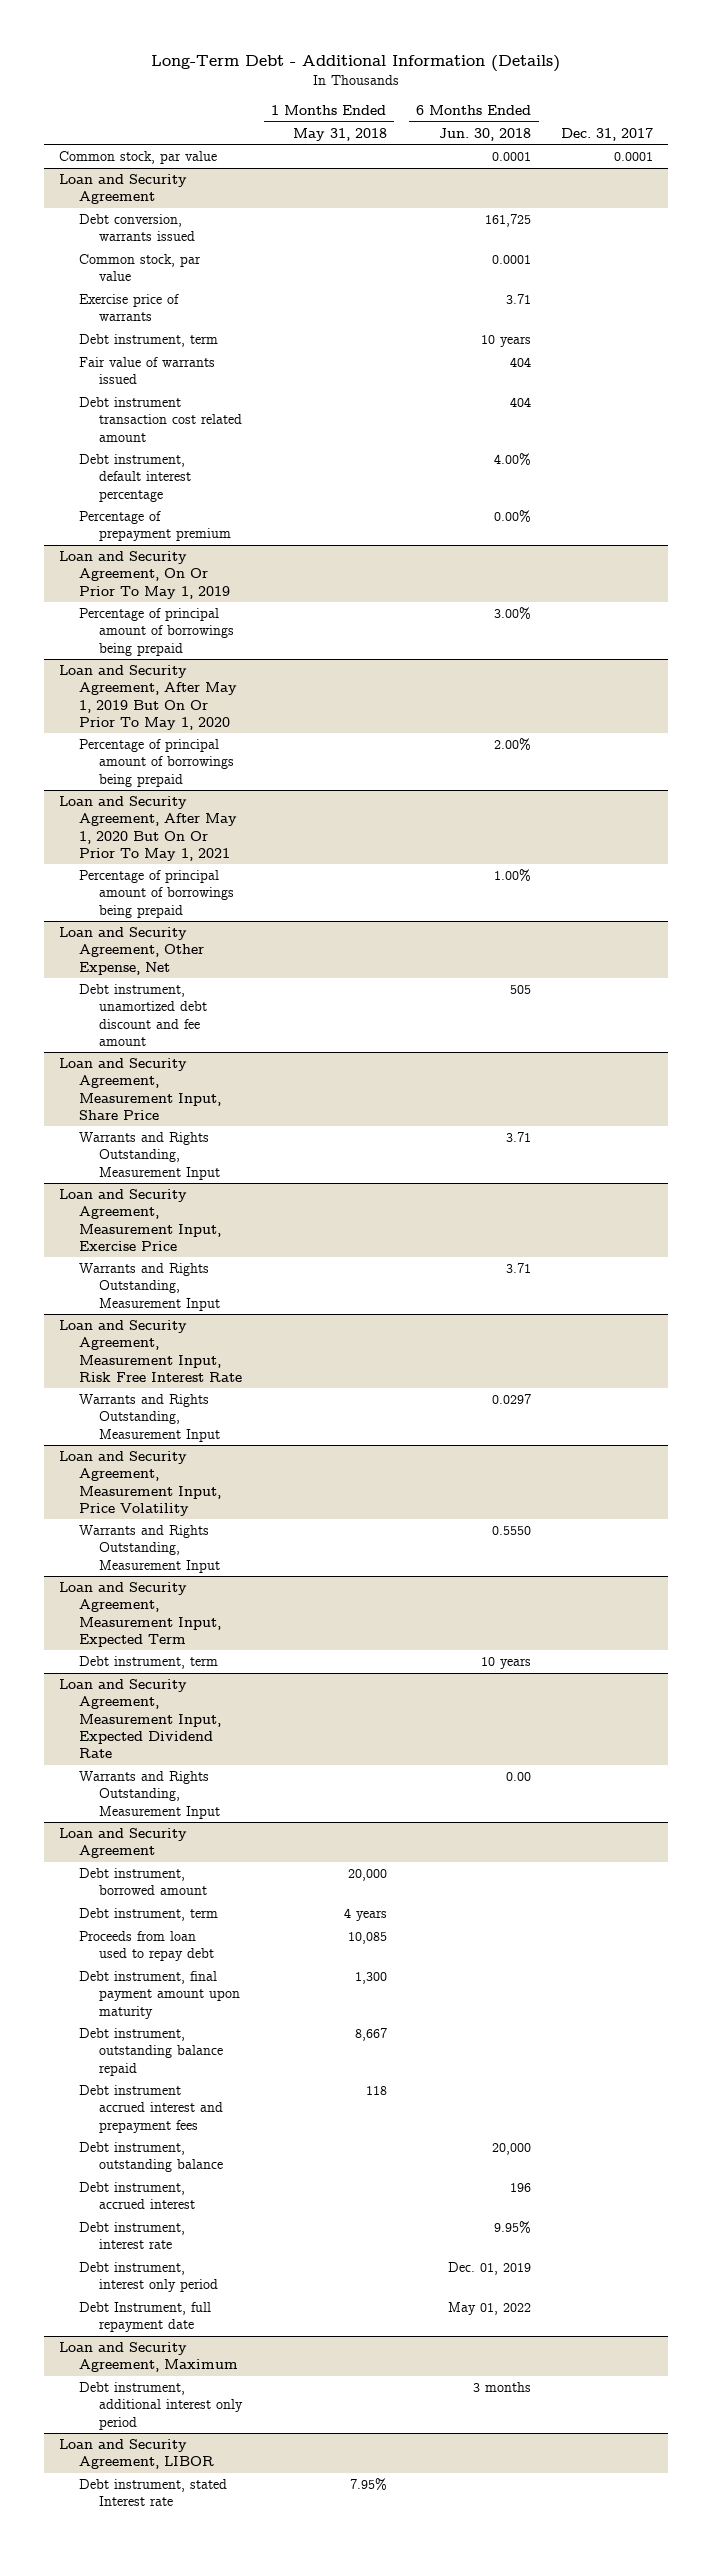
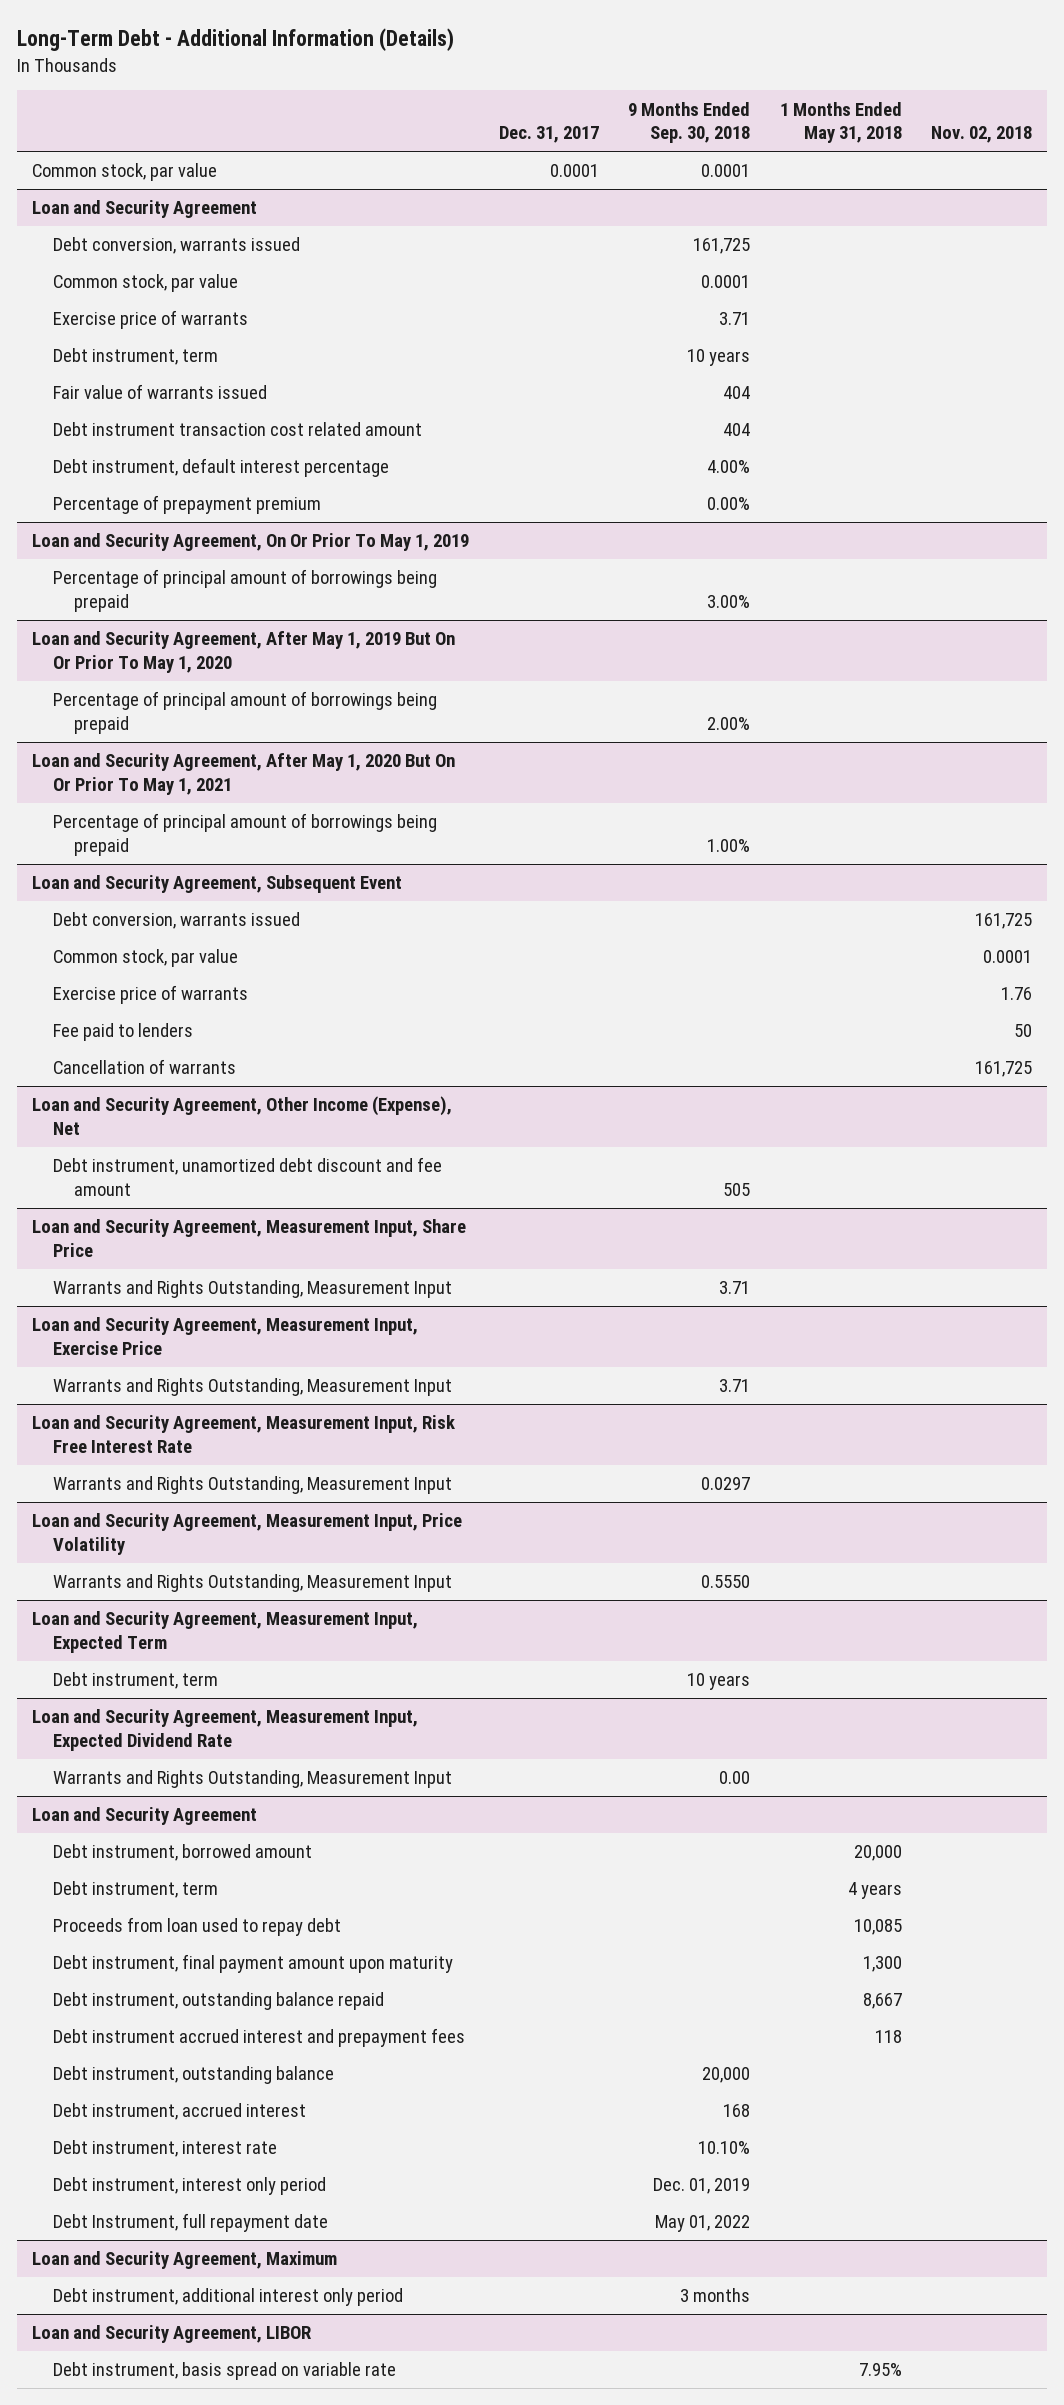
- | 1 Months Ended May 31, 2018 | 6 Months Ended Jun. 30, 2018 | Dec. 31, 2017
+ | Dec. 31, 2017 | 9 Months Ended Sep. 30, 2018 | 1 Months Ended May 31, 2018 | Nov. 02, 2018
- Loan and Security Agreement, Other Expense, Net
+ Loan and Security Agreement, Subsequent Event
+ Debt conversion, warrants issued | | | | 161,725
+ Common stock, par value | | | | 0.0001
+ Exercise price of warrants | | | | 1.76
+ Fee paid to lenders | | | | 50
+ Cancellation of warrants | | | | 161,725
+ Loan and Security Agreement, Other Income (Expense), Net
@ Loan and Security Agreement, LIBOR
- Debt instrument, stated Interest rate | 7.95% | |
+ Debt instrument, basis spread on variable rate | | | 7.95% |

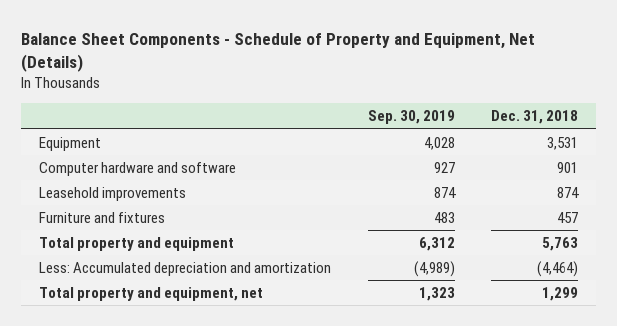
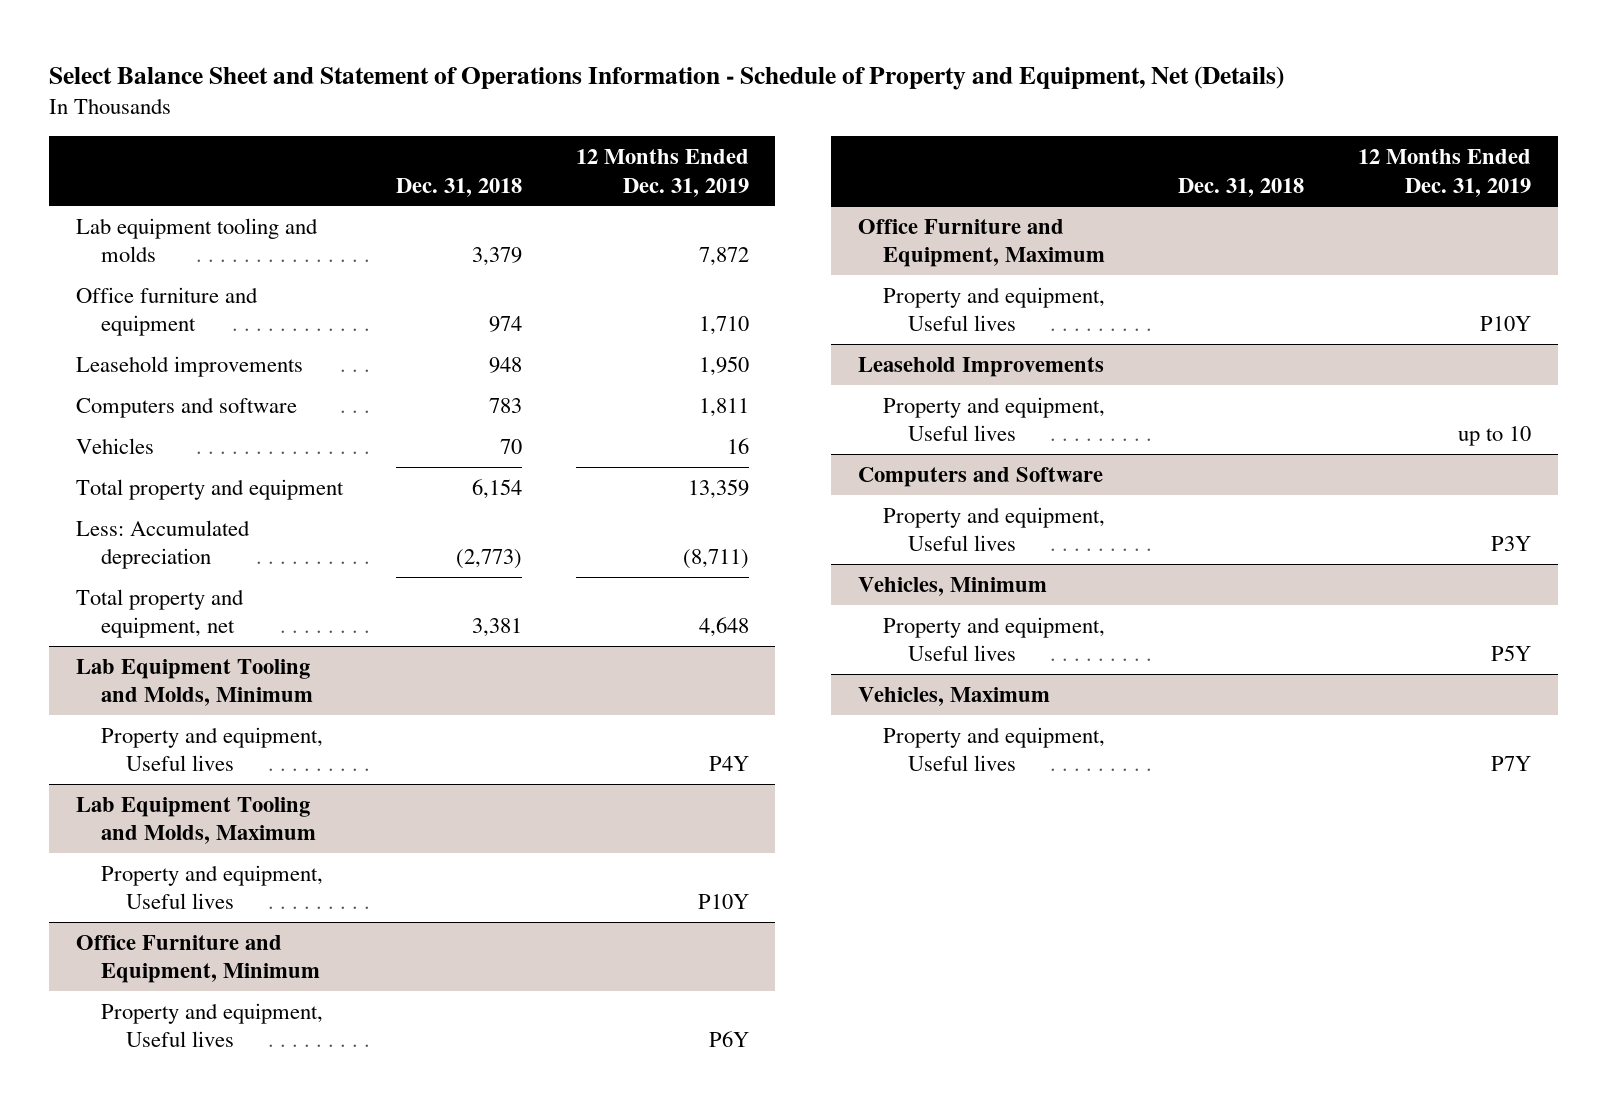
- Balance Sheet Components - Schedule of Property and Equipment, Net (Details)
+ Select Balance Sheet and Statement of Operations Information - Schedule of Property and Equipment, Net (Details)
- | Sep. 30, 2019 | Dec. 31, 2018
+ | Dec. 31, 2018 | 12 Months Ended Dec. 31, 2019
- Equipment | 4,028 | 3,531
- Computer hardware and software | 927 | 901
- Leasehold improvements | 874 | 874
- Furniture and fixtures | 483 | 457
- Total property and equipment | 6,312 | 5,763
- Less: Accumulated depreciation and amortization | (4,989) | (4,464)
- Total property and equipment, net | 1,323 | 1,299
+ Lab equipment tooling and molds | 3,379 | 7,872
+ Office furniture and equipment | 974 | 1,710
+ Leasehold improvements | 948 | 1,950
+ Computers and software | 783 | 1,811
+ Vehicles | 70 | 16
+ Total property and equipment | 6,154 | 13,359
+ Less: Accumulated depreciation | (2,773) | (8,711)
+ Total property and equipment, net | 3,381 | 4,648
+ Lab Equipment Tooling and Molds, Minimum
+ Property and equipment, Useful lives | | P4Y
+ Lab Equipment Tooling and Molds, Maximum
+ Property and equipment, Useful lives | | P10Y
+ Office Furniture and Equipment, Minimum
+ Property and equipment, Useful lives | | P6Y
+ Office Furniture and Equipment, Maximum
+ Property and equipment, Useful lives | | P10Y
+ Leasehold Improvements
+ Property and equipment, Useful lives | | up to 10
+ Computers and Software
+ Property and equipment, Useful lives | | P3Y
+ Vehicles, Minimum
+ Property and equipment, Useful lives | | P5Y
+ Vehicles, Maximum
+ Property and equipment, Useful lives | | P7Y

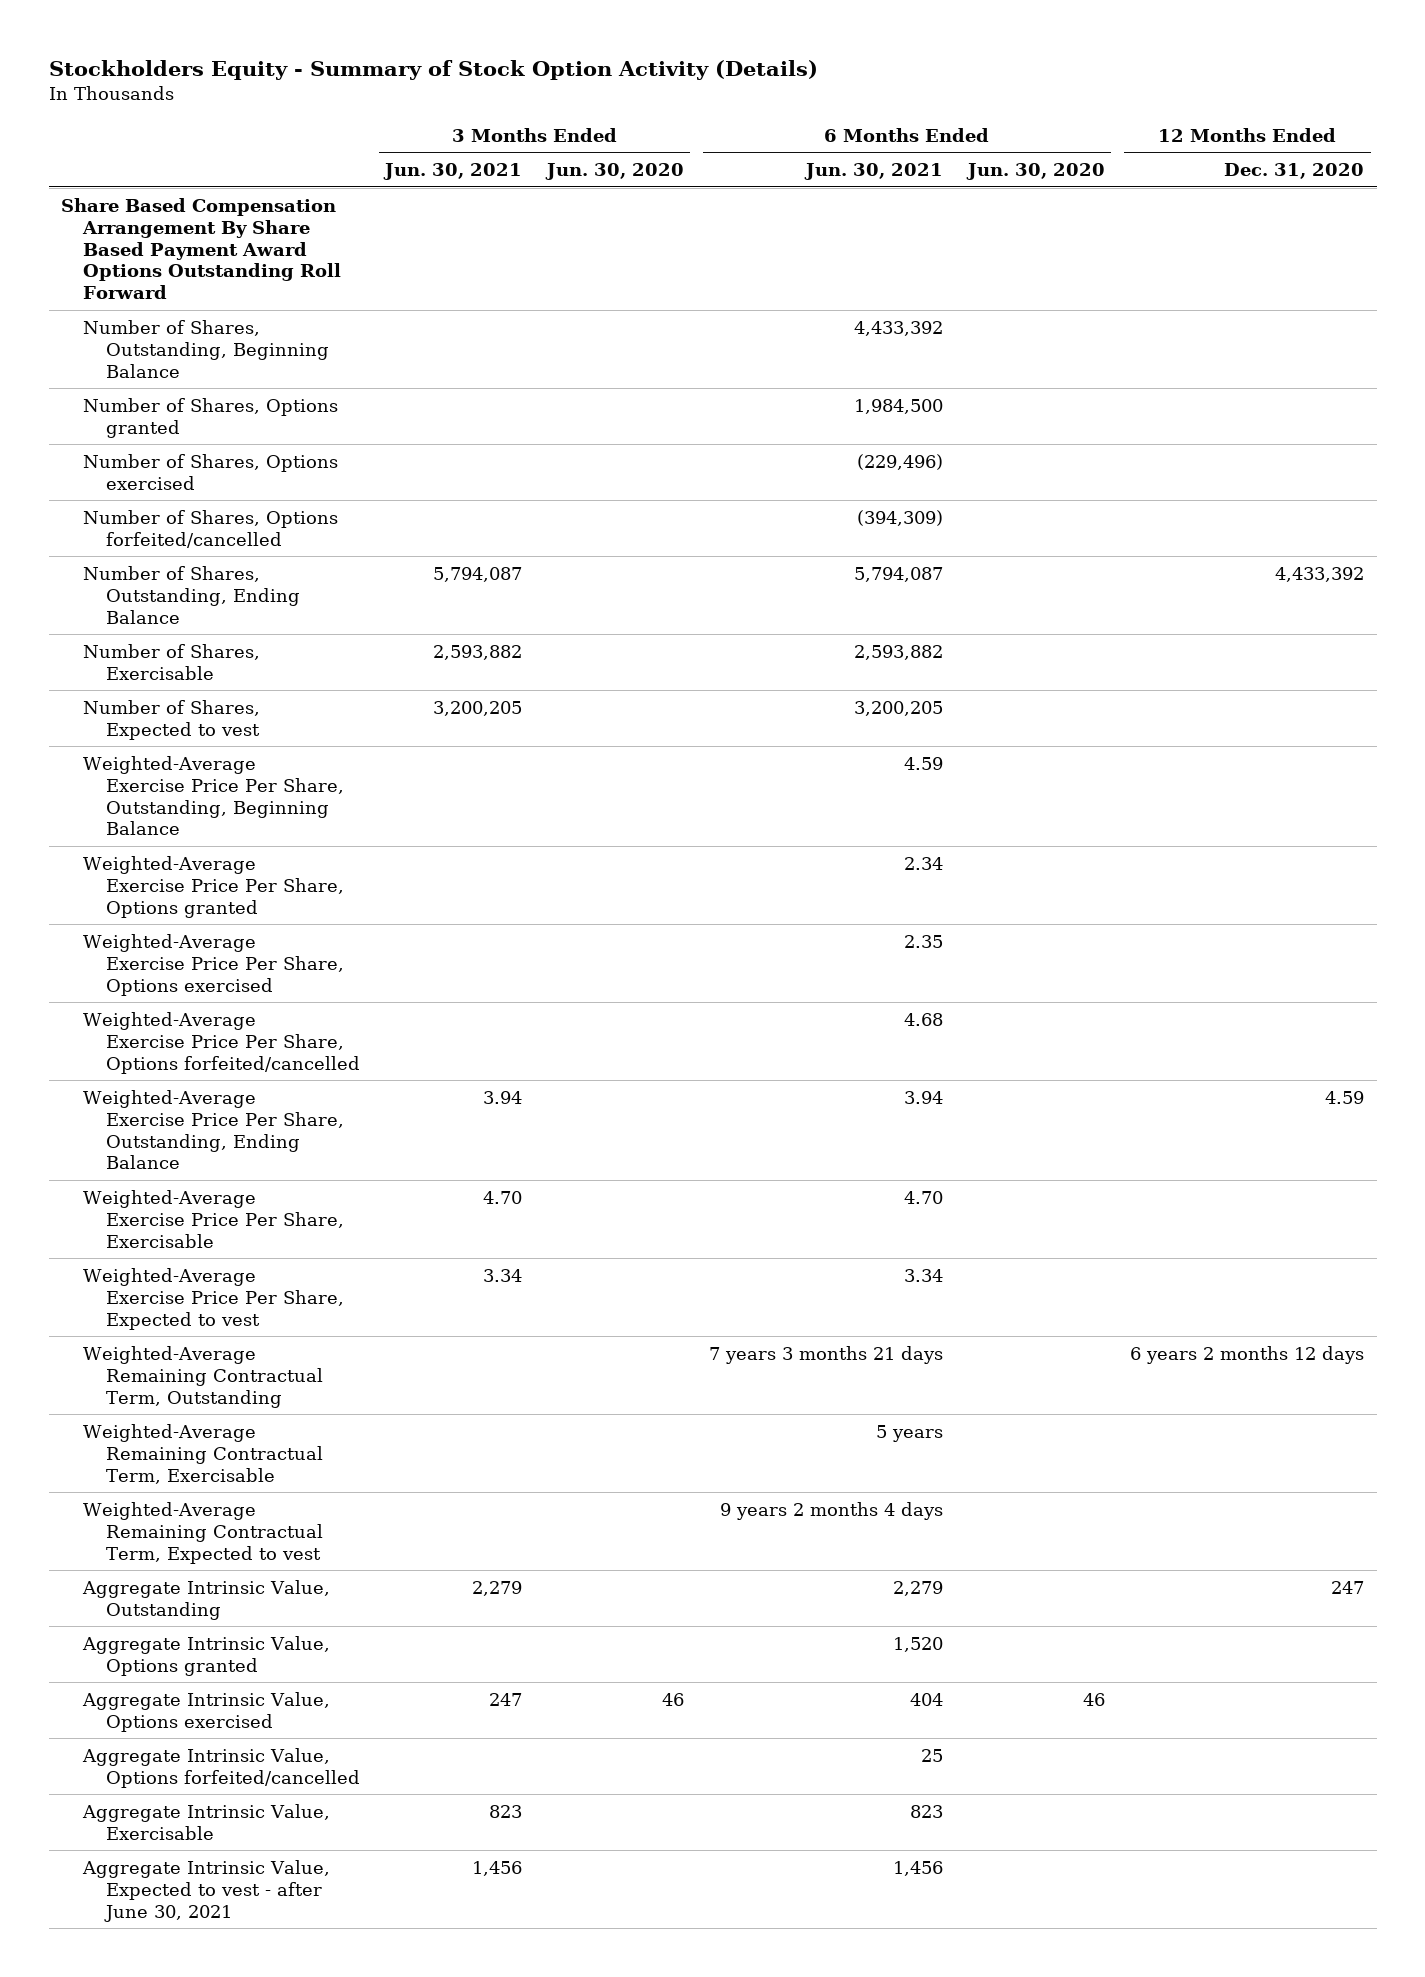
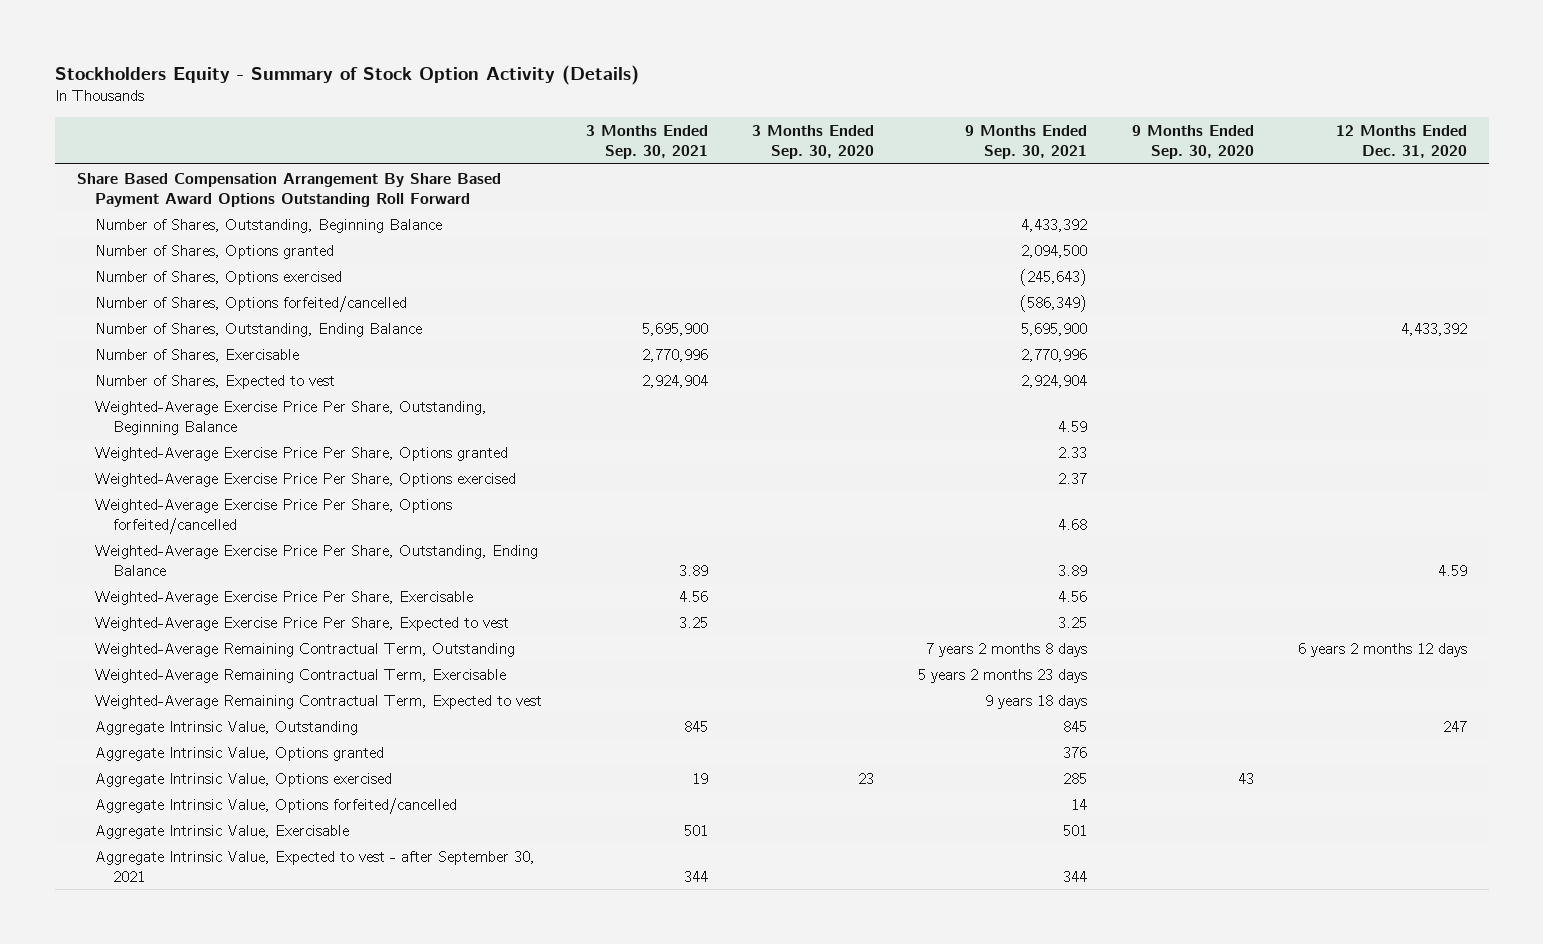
- | 3 Months Ended Jun. 30, 2021 | 3 Months Ended Jun. 30, 2020 | 6 Months Ended Jun. 30, 2021 | 6 Months Ended Jun. 30, 2020 | 12 Months Ended Dec. 31, 2020
+ | 3 Months Ended Sep. 30, 2021 | 3 Months Ended Sep. 30, 2020 | 9 Months Ended Sep. 30, 2021 | 9 Months Ended Sep. 30, 2020 | 12 Months Ended Dec. 31, 2020
- Aggregate Intrinsic Value, Expected to vest - after June 30, 2021 | 1,456 | | 1,456 | |
+ Aggregate Intrinsic Value, Expected to vest - after September 30, 2021 | 344 | | 344 | |

